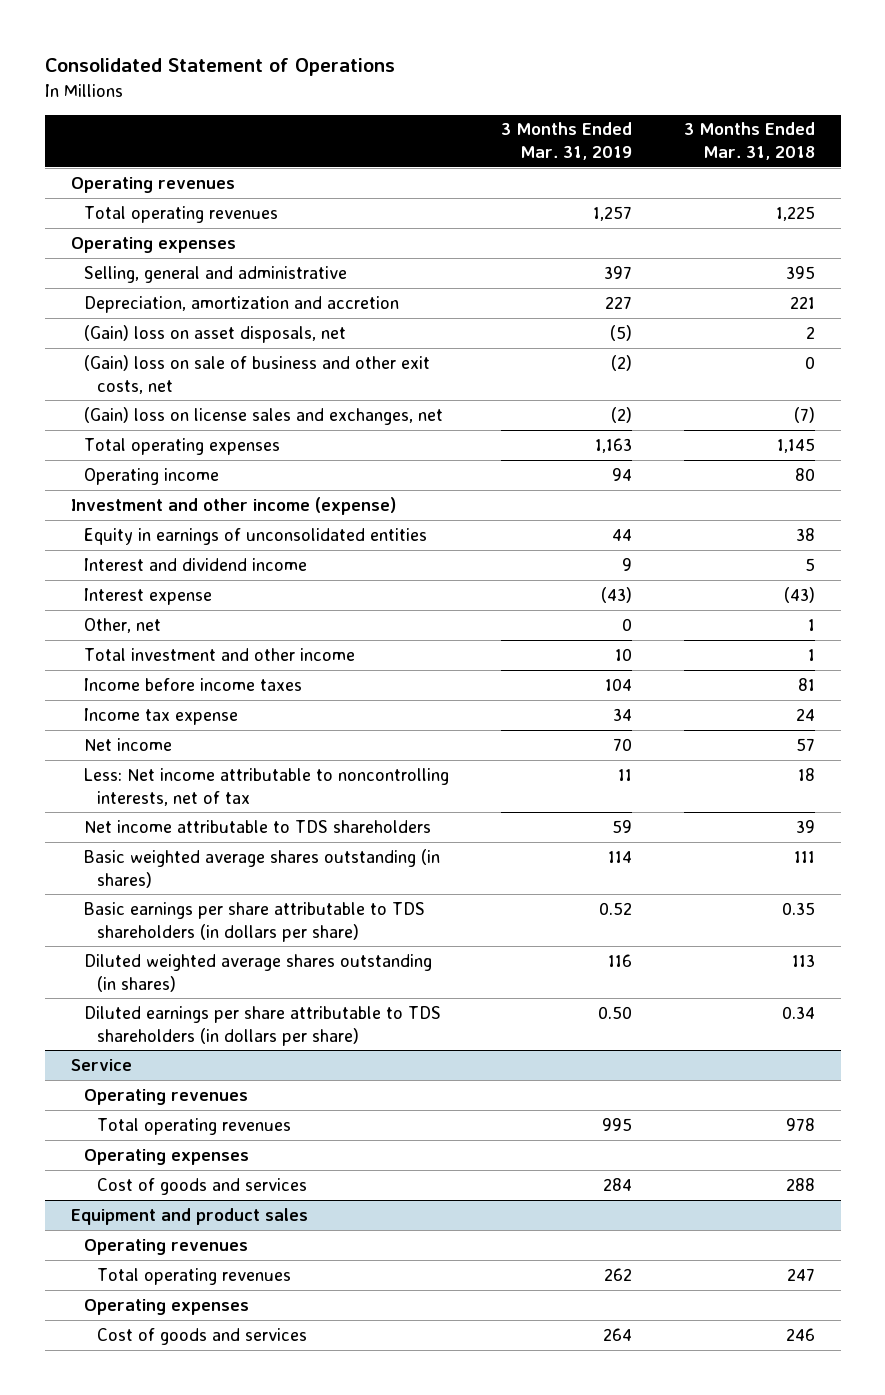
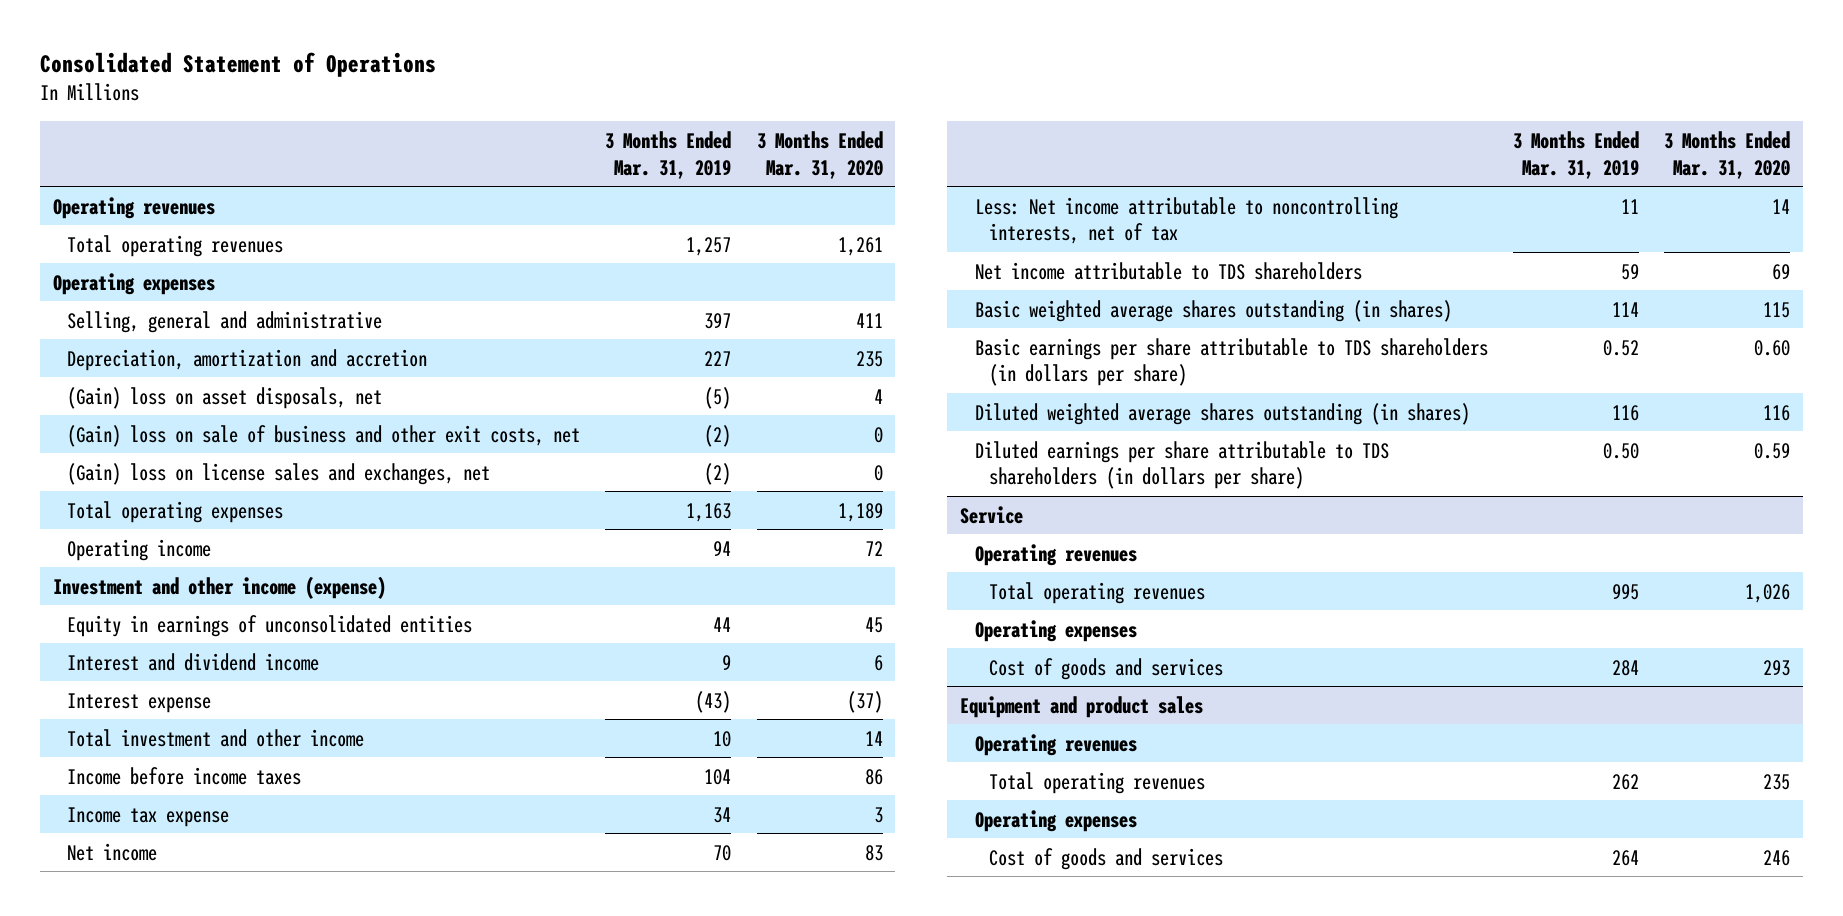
- | 3 Months Ended Mar. 31, 2019 | 3 Months Ended Mar. 31, 2018
+ | 3 Months Ended Mar. 31, 2019 | 3 Months Ended Mar. 31, 2020
- Other, net | 0 | 1

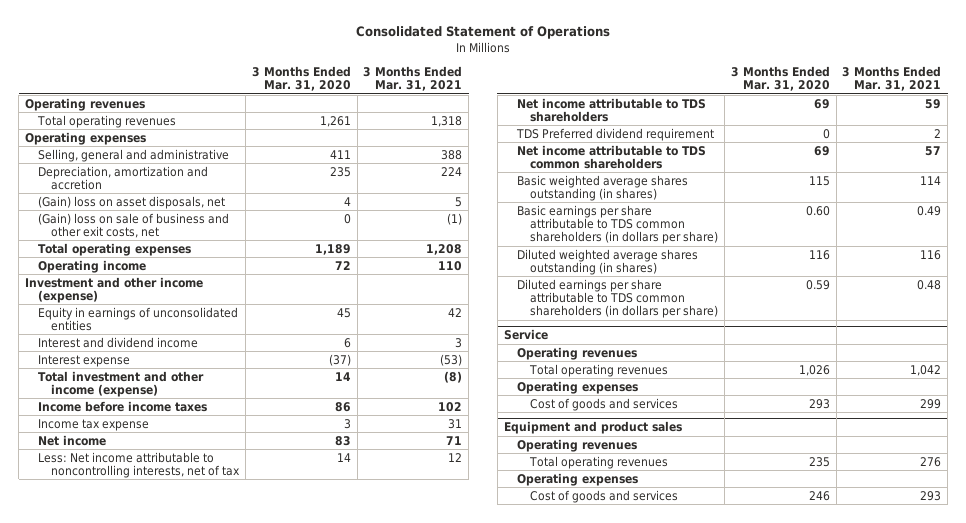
- | 3 Months Ended Mar. 31, 2019 | 3 Months Ended Mar. 31, 2020
+ | 3 Months Ended Mar. 31, 2020 | 3 Months Ended Mar. 31, 2021
- (Gain) loss on license sales and exchanges, net | (2) | 0
- Total investment and other income | 10 | 14
+ Total investment and other income (expense) | 14 | (8)
+ TDS Preferred dividend requirement | 0 | 2
+ Net income attributable to TDS common shareholders | 69 | 57
- Basic earnings per share attributable to TDS shareholders (in dollars per share) | 0.52 | 0.60
+ Basic earnings per share attributable to TDS common shareholders (in dollars per share) | 0.60 | 0.49
- Diluted earnings per share attributable to TDS shareholders (in dollars per share) | 0.50 | 0.59
+ Diluted earnings per share attributable to TDS common shareholders (in dollars per share) | 0.59 | 0.48

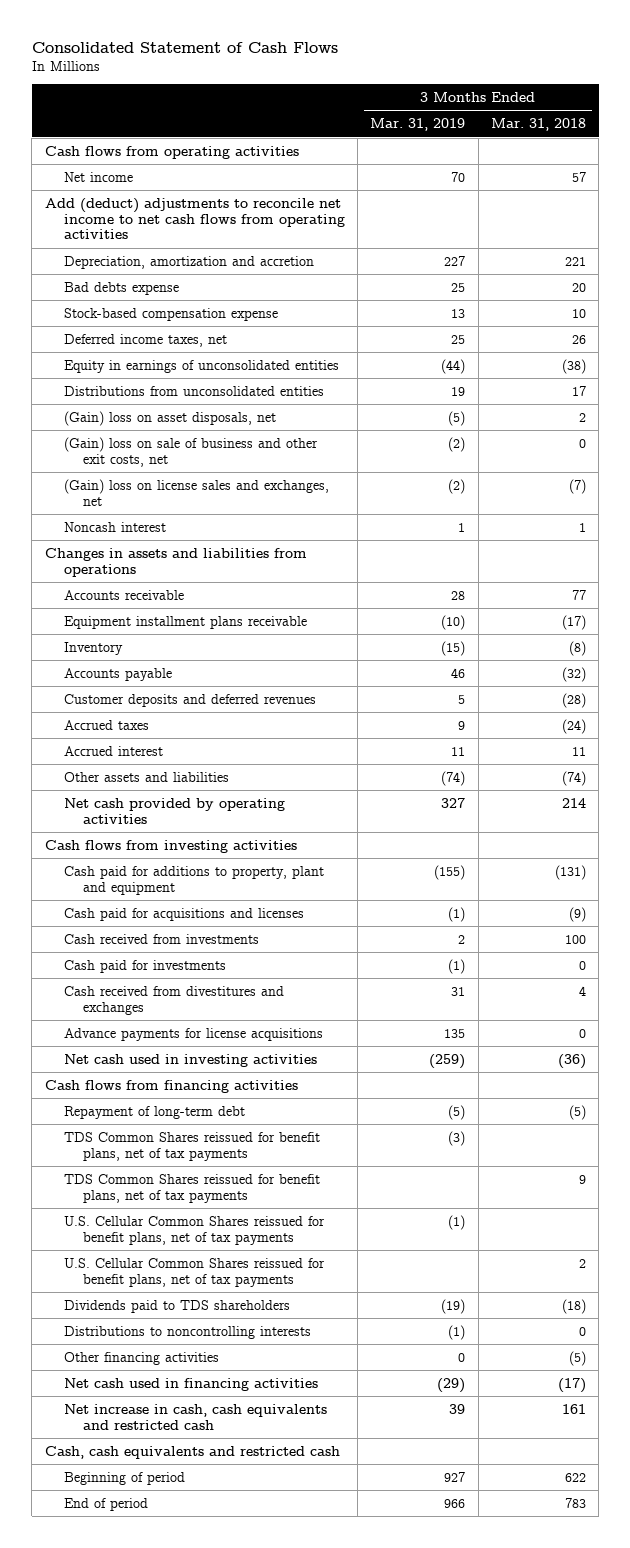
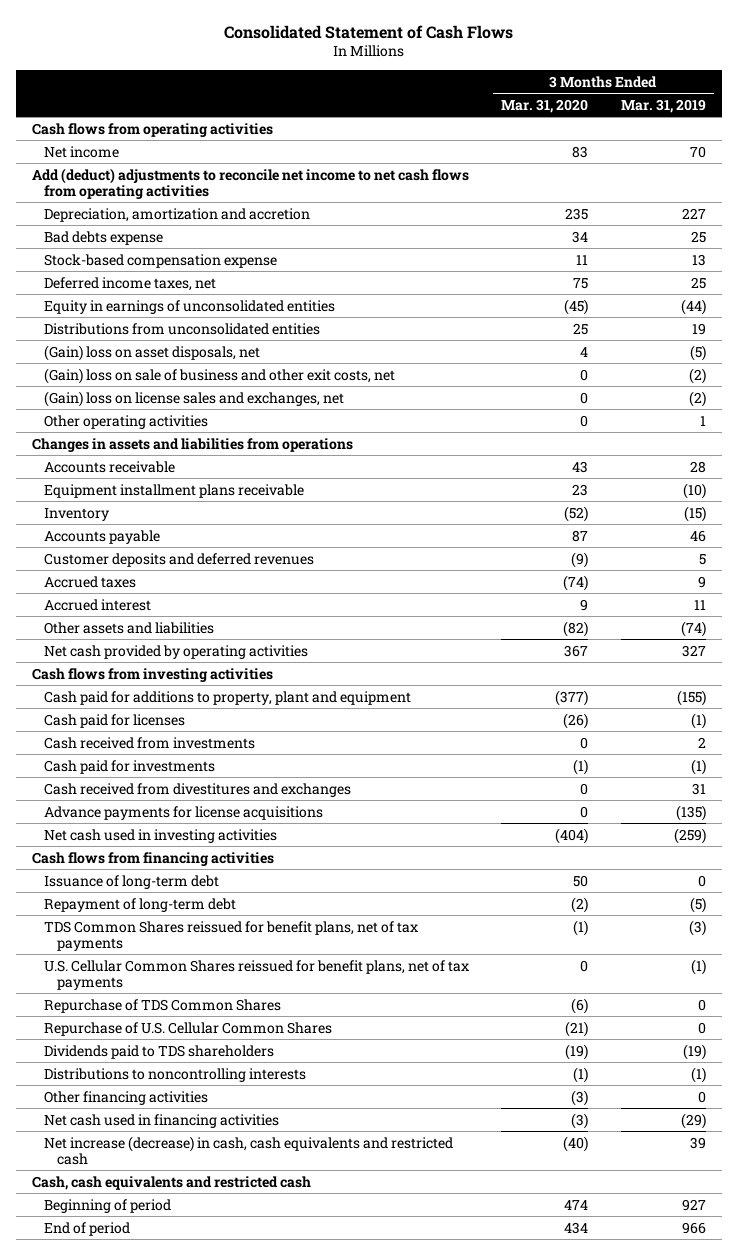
- | 3 Months Ended Mar. 31, 2019 | 3 Months Ended Mar. 31, 2018
+ | 3 Months Ended Mar. 31, 2020 | 3 Months Ended Mar. 31, 2019
- Noncash interest | 1 | 1
+ Other operating activities | 0 | 1
- Cash paid for acquisitions and licenses | (1) | (9)
+ Cash paid for licenses | (26) | (1)
- Advance payments for license acquisitions | 135 | 0
+ Advance payments for license acquisitions | 0 | (135)
+ Issuance of long-term debt | 50 | 0
- TDS Common Shares reissued for benefit plans, net of tax payments | | 9
- U.S. Cellular Common Shares reissued for benefit plans, net of tax payments | | 2
+ Repurchase of TDS Common Shares | (6) | 0
+ Repurchase of U.S. Cellular Common Shares | (21) | 0
- Net increase in cash, cash equivalents and restricted cash | 39 | 161
+ Net increase (decrease) in cash, cash equivalents and restricted cash | (40) | 39

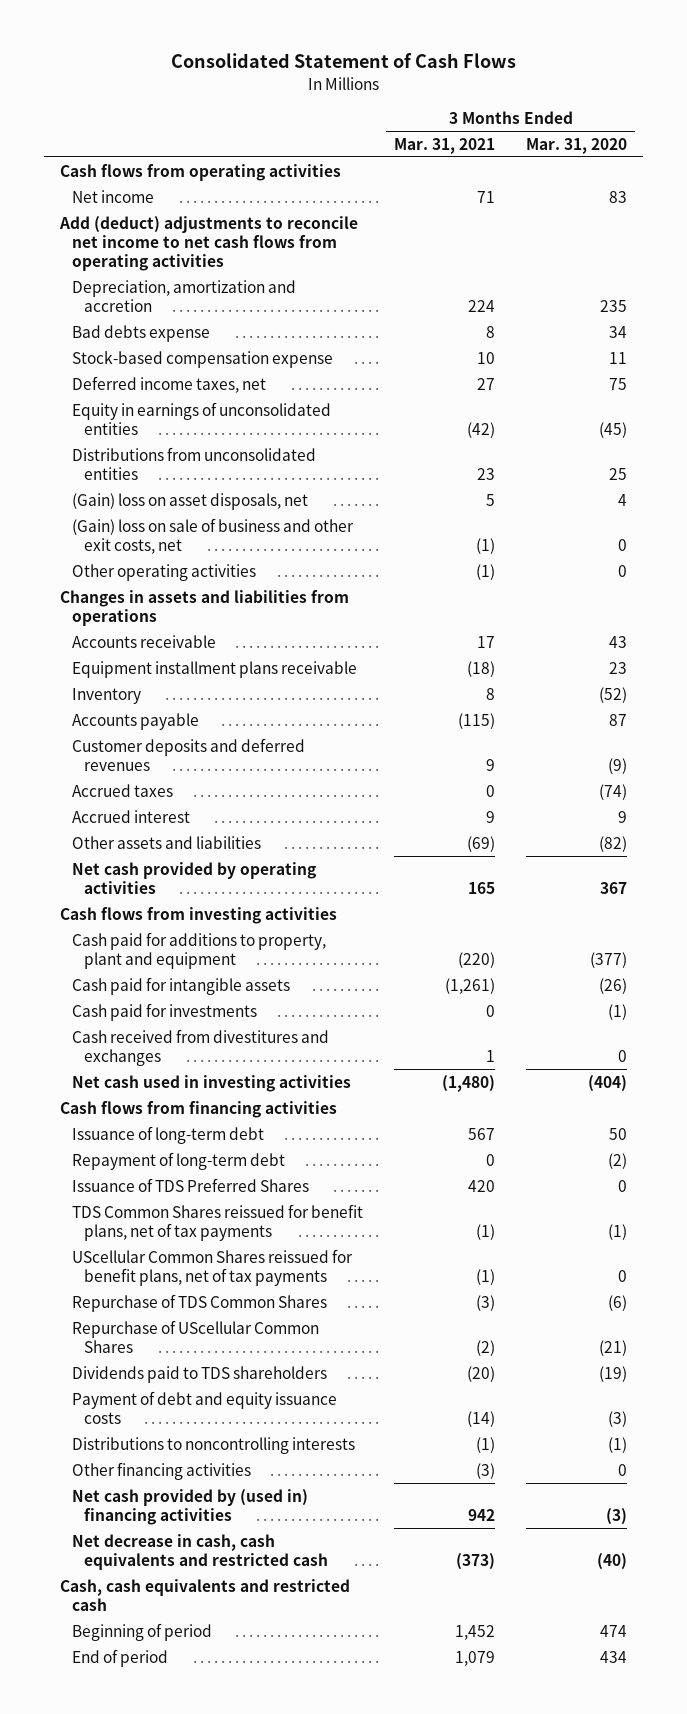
- | 3 Months Ended Mar. 31, 2020 | 3 Months Ended Mar. 31, 2019
+ | 3 Months Ended Mar. 31, 2021 | 3 Months Ended Mar. 31, 2020
- (Gain) loss on license sales and exchanges, net | 0 | (2)
- Cash paid for licenses | (26) | (1)
- Cash received from investments | 0 | 2
+ Cash paid for intangible assets | (1,261) | (26)
- Advance payments for license acquisitions | 0 | (135)
+ Issuance of TDS Preferred Shares | 420 | 0
- U.S. Cellular Common Shares reissued for benefit plans, net of tax payments | 0 | (1)
+ UScellular Common Shares reissued for benefit plans, net of tax payments | (1) | 0
- Repurchase of U.S. Cellular Common Shares | (21) | 0
+ Repurchase of UScellular Common Shares | (2) | (21)
+ Payment of debt and equity issuance costs | (14) | (3)
- Other financing activities | (3) | 0
- Net cash used in financing activities | (3) | (29)
- Net increase (decrease) in cash, cash equivalents and restricted cash | (40) | 39
+ Other financing activities | (3) | 0
+ Net cash provided by (used in) financing activities | 942 | (3)
+ Net decrease in cash, cash equivalents and restricted cash | (373) | (40)

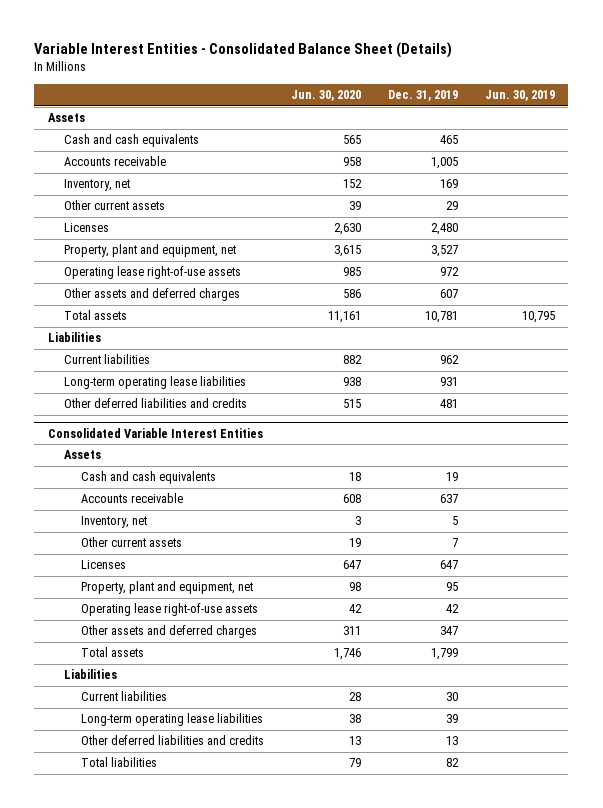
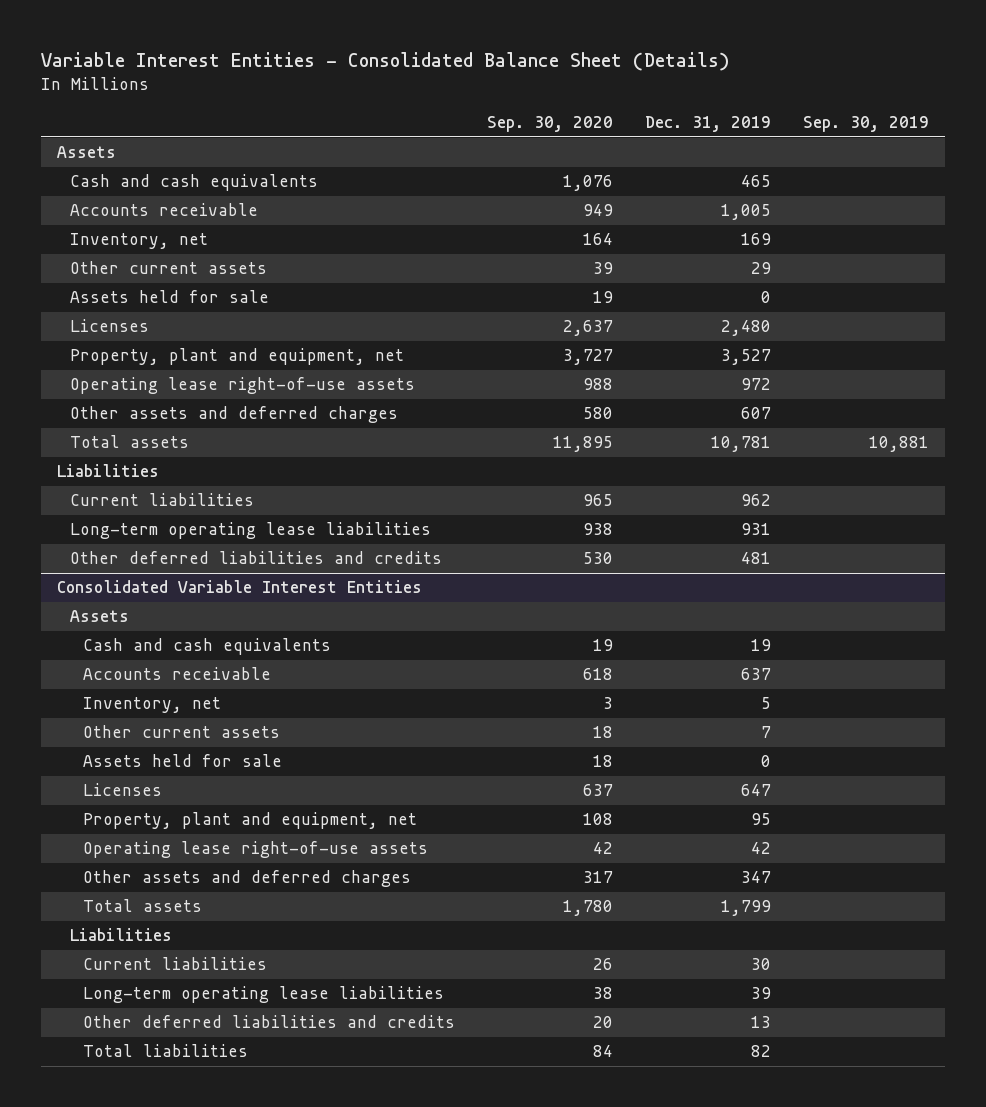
- | Jun. 30, 2020 | Dec. 31, 2019 | Jun. 30, 2019
+ | Sep. 30, 2020 | Dec. 31, 2019 | Sep. 30, 2019
+ Assets held for sale | 19 | 0 |
@ Consolidated Variable Interest Entities
+ Assets held for sale | 18 | 0 |

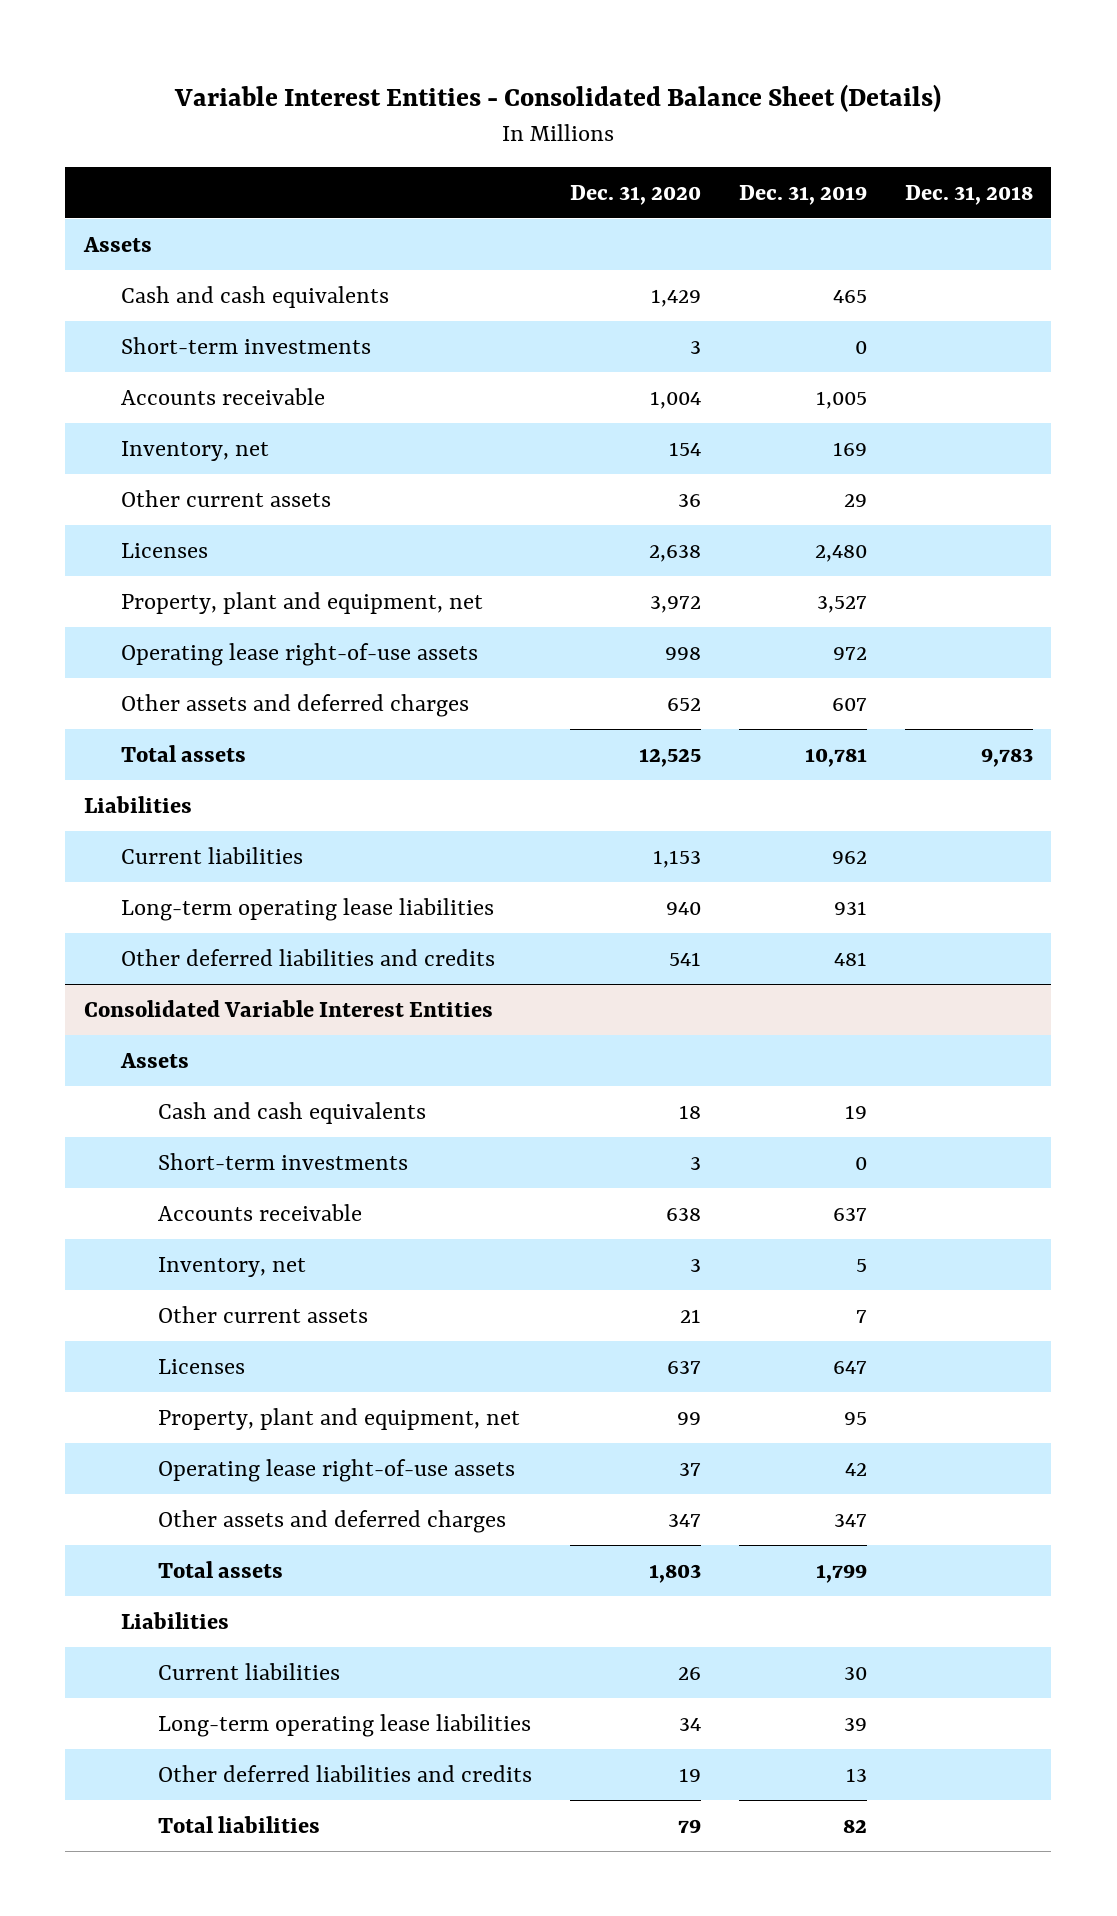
- | Sep. 30, 2020 | Dec. 31, 2019 | Sep. 30, 2019
+ | Dec. 31, 2020 | Dec. 31, 2019 | Dec. 31, 2018
+ Short-term investments | 3 | 0 |
- Assets held for sale | 19 | 0 |
@ Consolidated Variable Interest Entities
+ Short-term investments | 3 | 0 |
- Assets held for sale | 18 | 0 |

